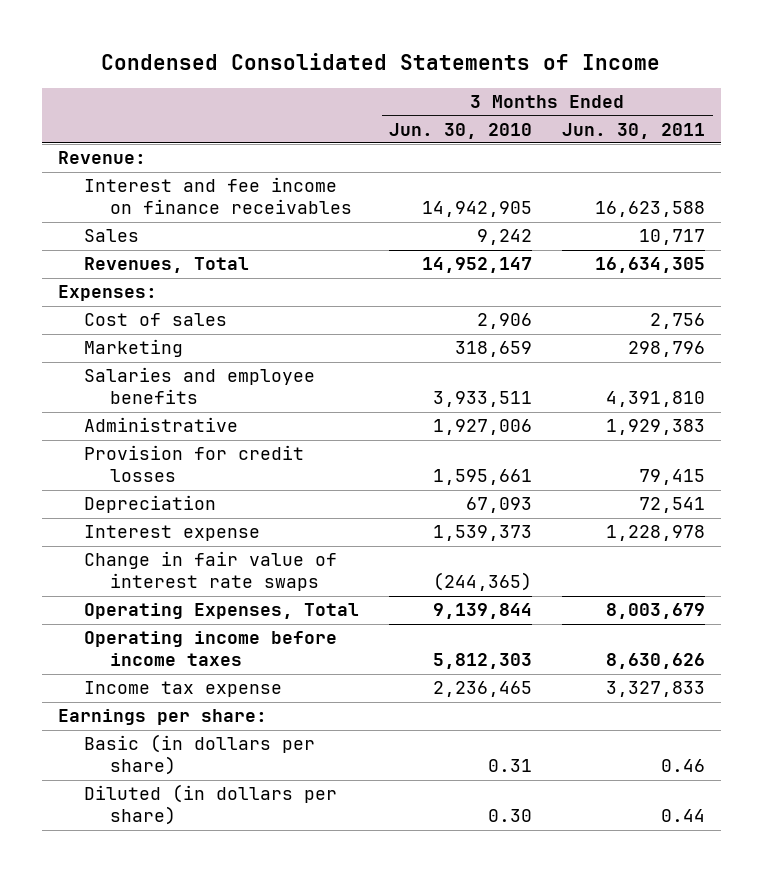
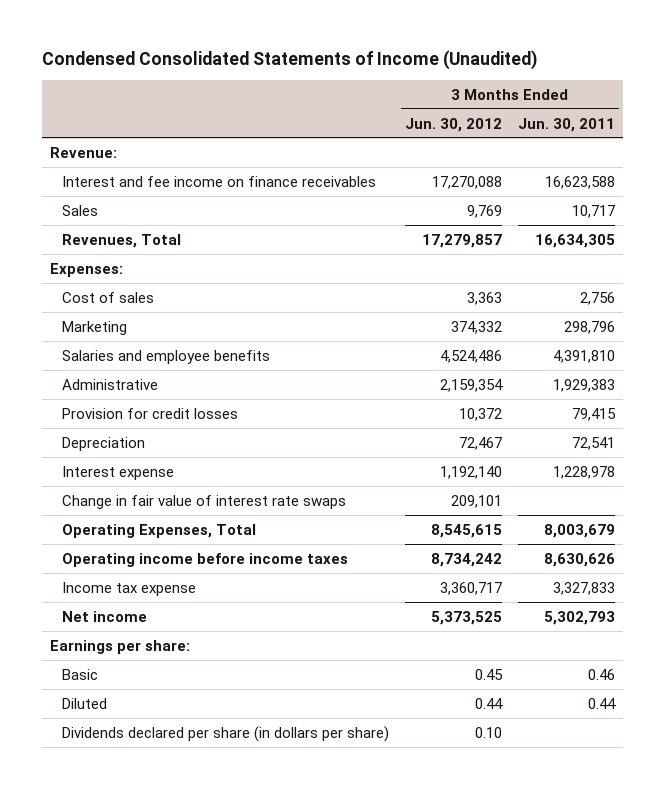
- Condensed Consolidated Statements of Income
+ Condensed Consolidated Statements of Income (Unaudited)
- | 3 Months Ended Jun. 30, 2010 | 3 Months Ended Jun. 30, 2011
+ | 3 Months Ended Jun. 30, 2012 | 3 Months Ended Jun. 30, 2011
+ Net income | 5,373,525 | 5,302,793
- Basic (in dollars per share) | 0.31 | 0.46
- Diluted (in dollars per share) | 0.30 | 0.44
+ Basic | 0.45 | 0.46
+ Diluted | 0.44 | 0.44
+ Dividends declared per share (in dollars per share) | 0.10 |

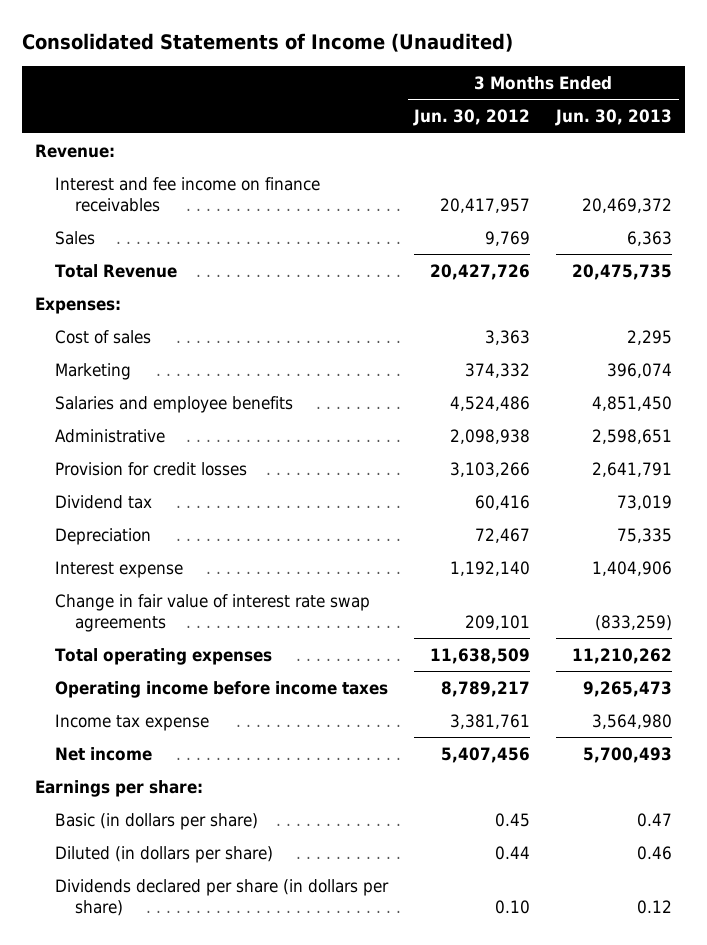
- Condensed Consolidated Statements of Income (Unaudited)
+ Consolidated Statements of Income (Unaudited)
- | 3 Months Ended Jun. 30, 2012 | 3 Months Ended Jun. 30, 2011
+ | 3 Months Ended Jun. 30, 2012 | 3 Months Ended Jun. 30, 2013
- Interest and fee income on finance receivables | 17,270,088 | 16,623,588
+ Interest and fee income on finance receivables | 20,417,957 | 20,469,372
- Revenues, Total | 17,279,857 | 16,634,305
+ Total Revenue | 20,427,726 | 20,475,735
- Administrative | 2,159,354 | 1,929,383
- Provision for credit losses | 10,372 | 79,415
+ Administrative | 2,098,938 | 2,598,651
+ Provision for credit losses | 3,103,266 | 2,641,791
+ Dividend tax | 60,416 | 73,019
- Change in fair value of interest rate swaps | 209,101 |
- Operating Expenses, Total | 8,545,615 | 8,003,679
- Operating income before income taxes | 8,734,242 | 8,630,626
- Income tax expense | 3,360,717 | 3,327,833
- Net income | 5,373,525 | 5,302,793
+ Change in fair value of interest rate swap agreements | 209,101 | (833,259)
+ Total operating expenses | 11,638,509 | 11,210,262
+ Operating income before income taxes | 8,789,217 | 9,265,473
+ Income tax expense | 3,381,761 | 3,564,980
+ Net income | 5,407,456 | 5,700,493
- Basic | 0.45 | 0.46
- Diluted | 0.44 | 0.44
+ Basic (in dollars per share) | 0.45 | 0.47
+ Diluted (in dollars per share) | 0.44 | 0.46

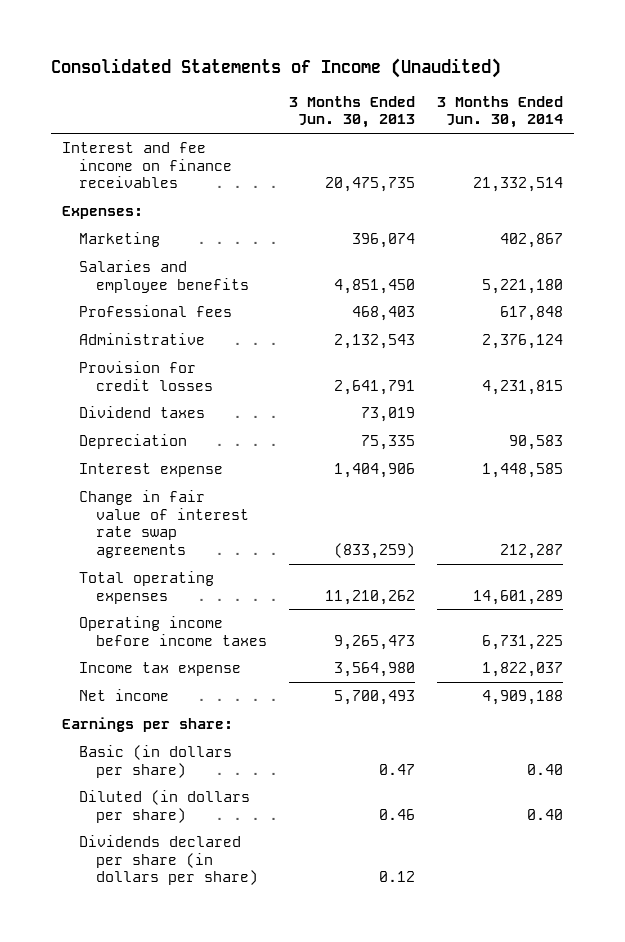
- | 3 Months Ended Jun. 30, 2012 | 3 Months Ended Jun. 30, 2013
+ | 3 Months Ended Jun. 30, 2013 | 3 Months Ended Jun. 30, 2014
- Revenue:
- Interest and fee income on finance receivables | 20,417,957 | 20,469,372
- Sales | 9,769 | 6,363
- Total Revenue | 20,427,726 | 20,475,735
+ Interest and fee income on finance receivables | 20,475,735 | 21,332,514
- Cost of sales | 3,363 | 2,295
- Administrative | 2,098,938 | 2,598,651
+ Professional fees | 468,403 | 617,848
+ Administrative | 2,132,543 | 2,376,124
- Dividend tax | 60,416 | 73,019
+ Dividend taxes | 73,019 |

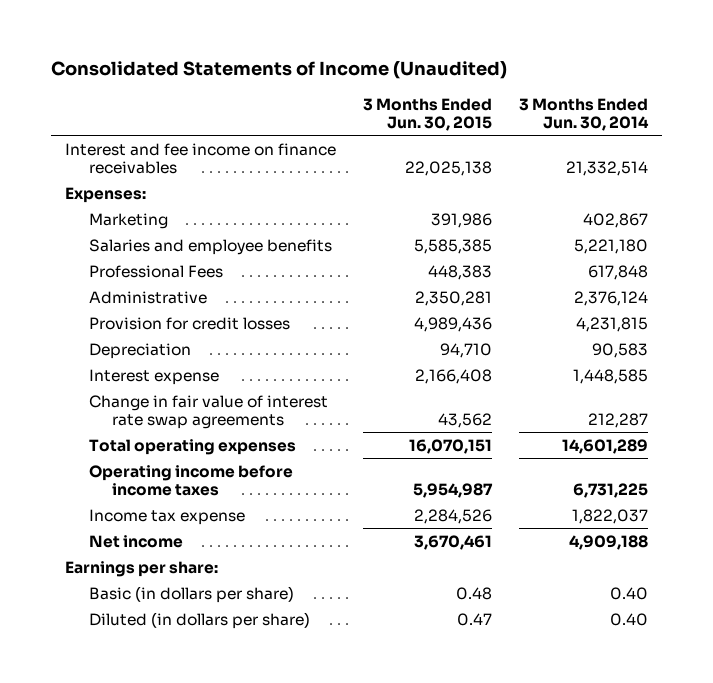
- | 3 Months Ended Jun. 30, 2013 | 3 Months Ended Jun. 30, 2014
+ | 3 Months Ended Jun. 30, 2015 | 3 Months Ended Jun. 30, 2014
- Professional fees | 468,403 | 617,848
+ Professional Fees | 448,383 | 617,848
- Dividend taxes | 73,019 |
- Dividends declared per share (in dollars per share) | 0.12 |

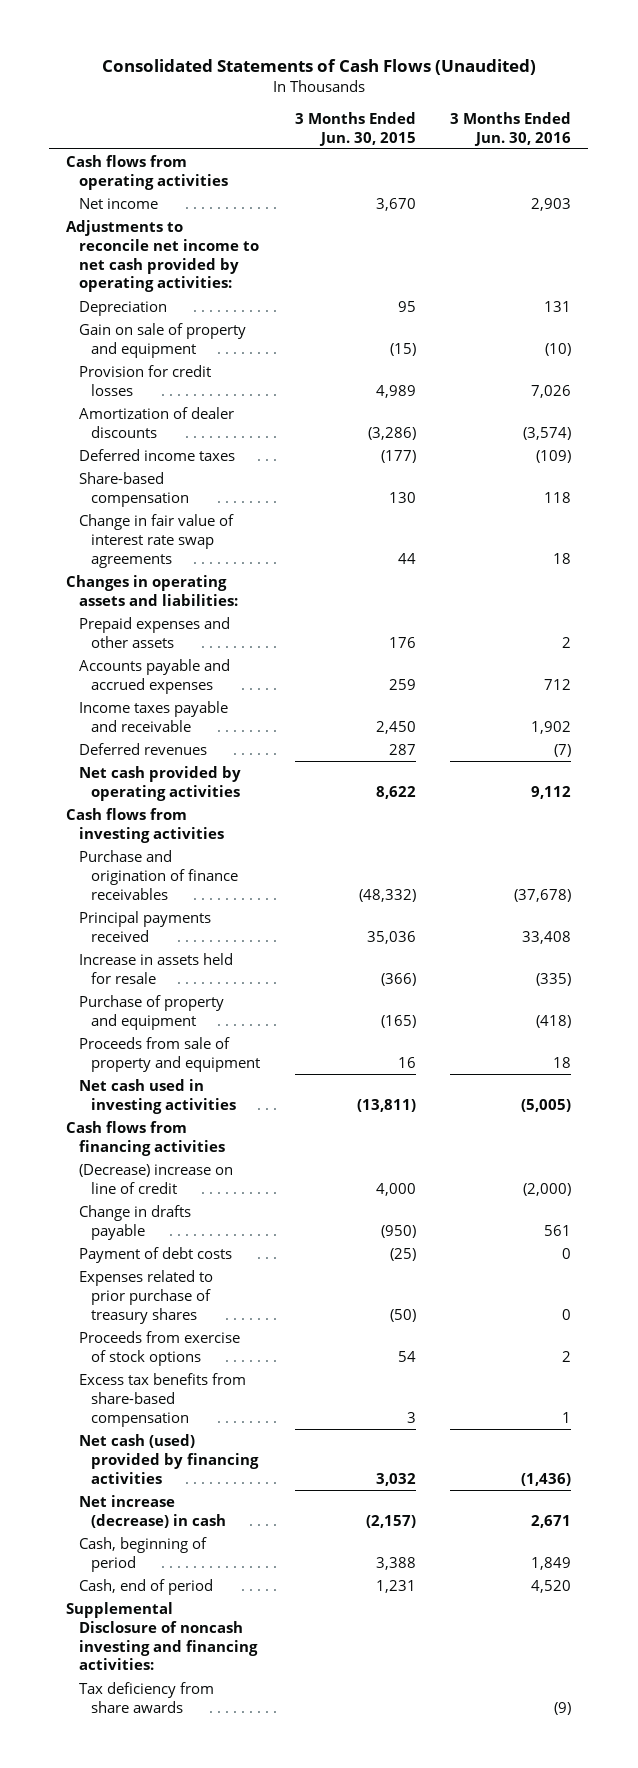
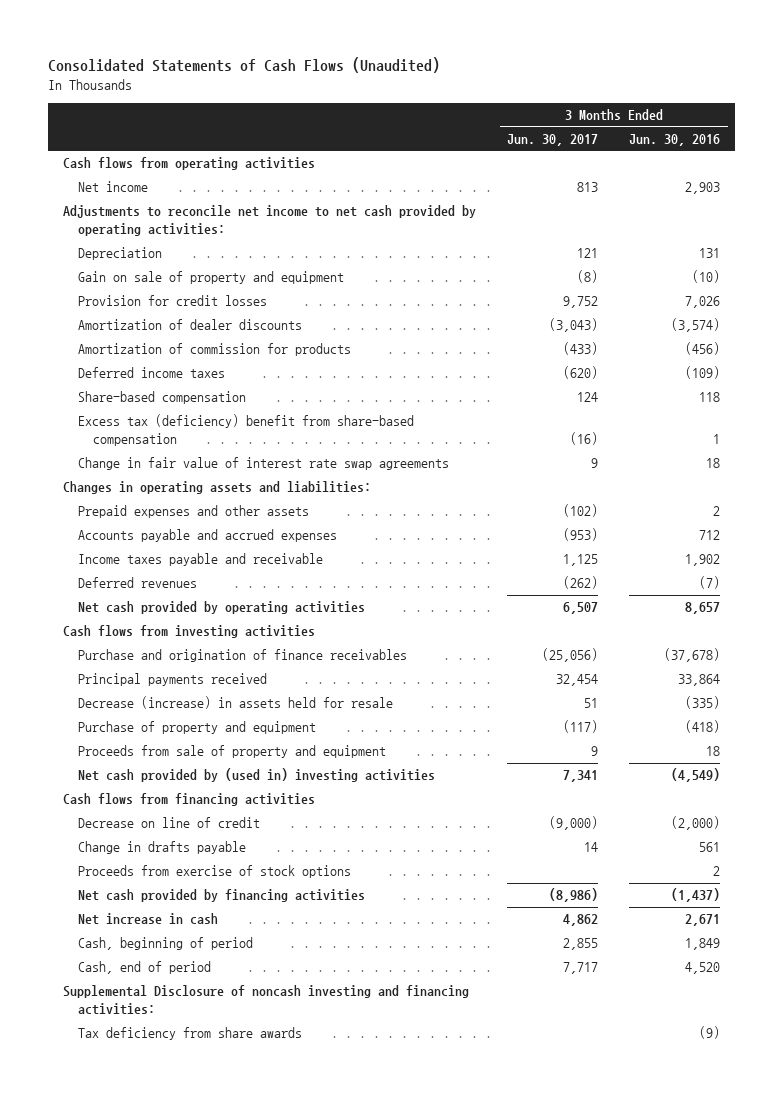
- | 3 Months Ended Jun. 30, 2015 | 3 Months Ended Jun. 30, 2016
+ | 3 Months Ended Jun. 30, 2017 | 3 Months Ended Jun. 30, 2016
+ Amortization of commission for products | (433) | (456)
+ Excess tax (deficiency) benefit from share-based compensation | (16) | 1
- Net cash provided by operating activities | 8,622 | 9,112
+ Net cash provided by operating activities | 6,507 | 8,657
- Principal payments received | 35,036 | 33,408
- Increase in assets held for resale | (366) | (335)
+ Principal payments received | 32,454 | 33,864
+ Decrease (increase) in assets held for resale | 51 | (335)
- Net cash used in investing activities | (13,811) | (5,005)
+ Net cash provided by (used in) investing activities | 7,341 | (4,549)
- (Decrease) increase on line of credit | 4,000 | (2,000)
+ Decrease on line of credit | (9,000) | (2,000)
- Payment of debt costs | (25) | 0
- Expenses related to prior purchase of treasury shares | (50) | 0
- Excess tax benefits from share-based compensation | 3 | 1
- Net cash (used) provided by financing activities | 3,032 | (1,436)
- Net increase (decrease) in cash | (2,157) | 2,671
+ Net cash provided by financing activities | (8,986) | (1,437)
+ Net increase in cash | 4,862 | 2,671

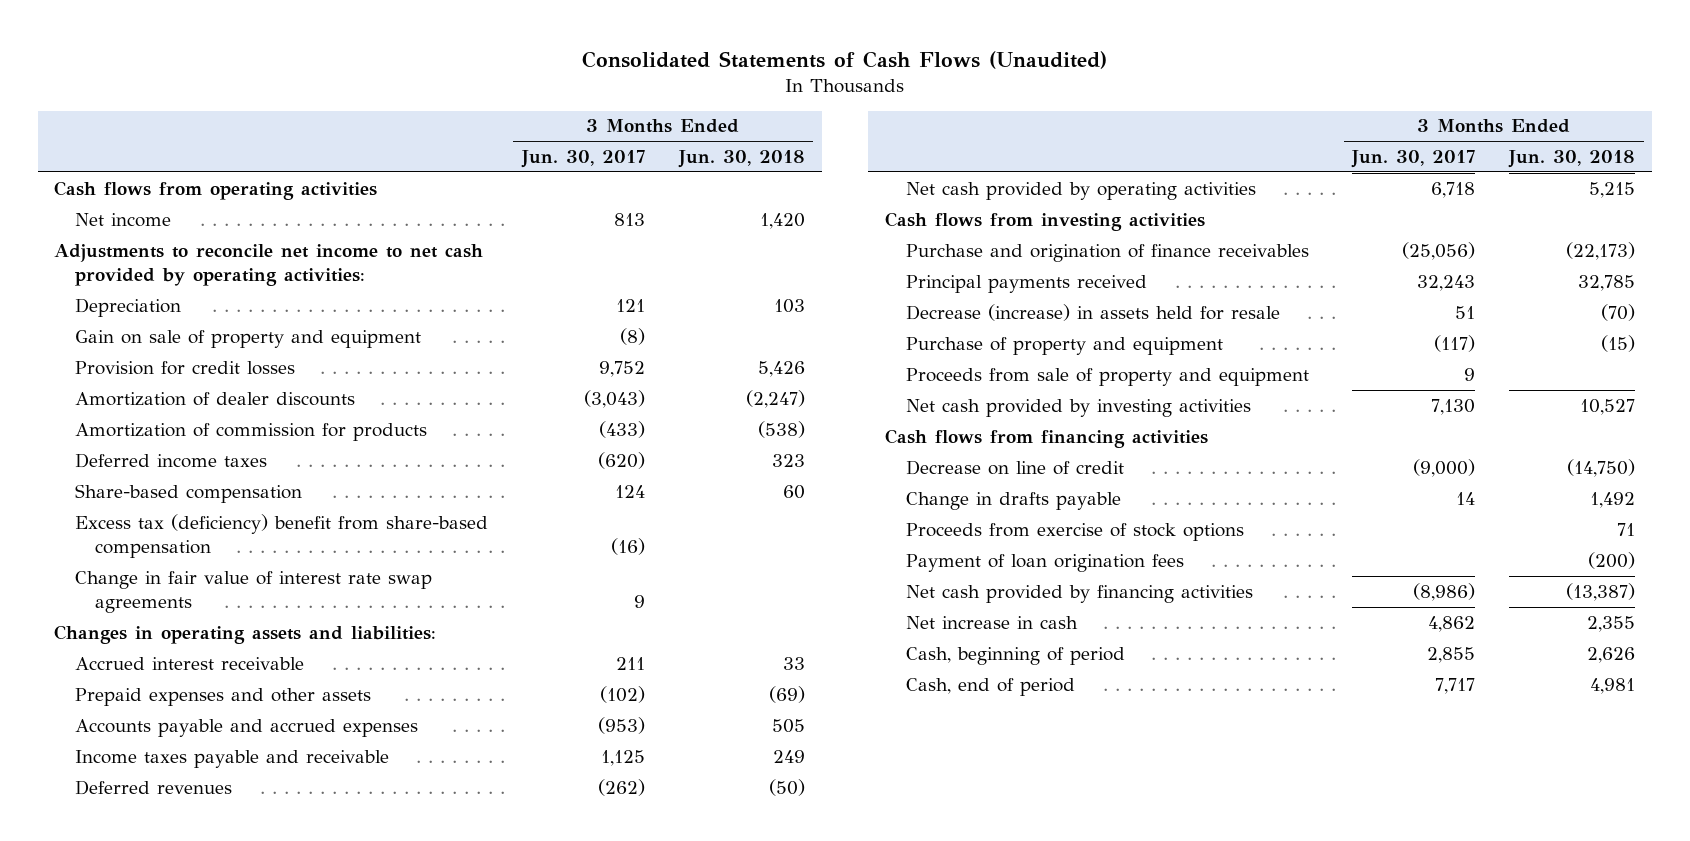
- | 3 Months Ended Jun. 30, 2017 | 3 Months Ended Jun. 30, 2016
+ | 3 Months Ended Jun. 30, 2017 | 3 Months Ended Jun. 30, 2018
+ Accrued interest receivable | 211 | 33
- Net cash provided by operating activities | 6,507 | 8,657
+ Net cash provided by operating activities | 6,718 | 5,215
- Principal payments received | 32,454 | 33,864
+ Principal payments received | 32,243 | 32,785
- Net cash provided by (used in) investing activities | 7,341 | (4,549)
+ Net cash provided by investing activities | 7,130 | 10,527
+ Payment of loan origination fees | | (200)
- Supplemental Disclosure of noncash investing and financing activities:
- Tax deficiency from share awards | | (9)

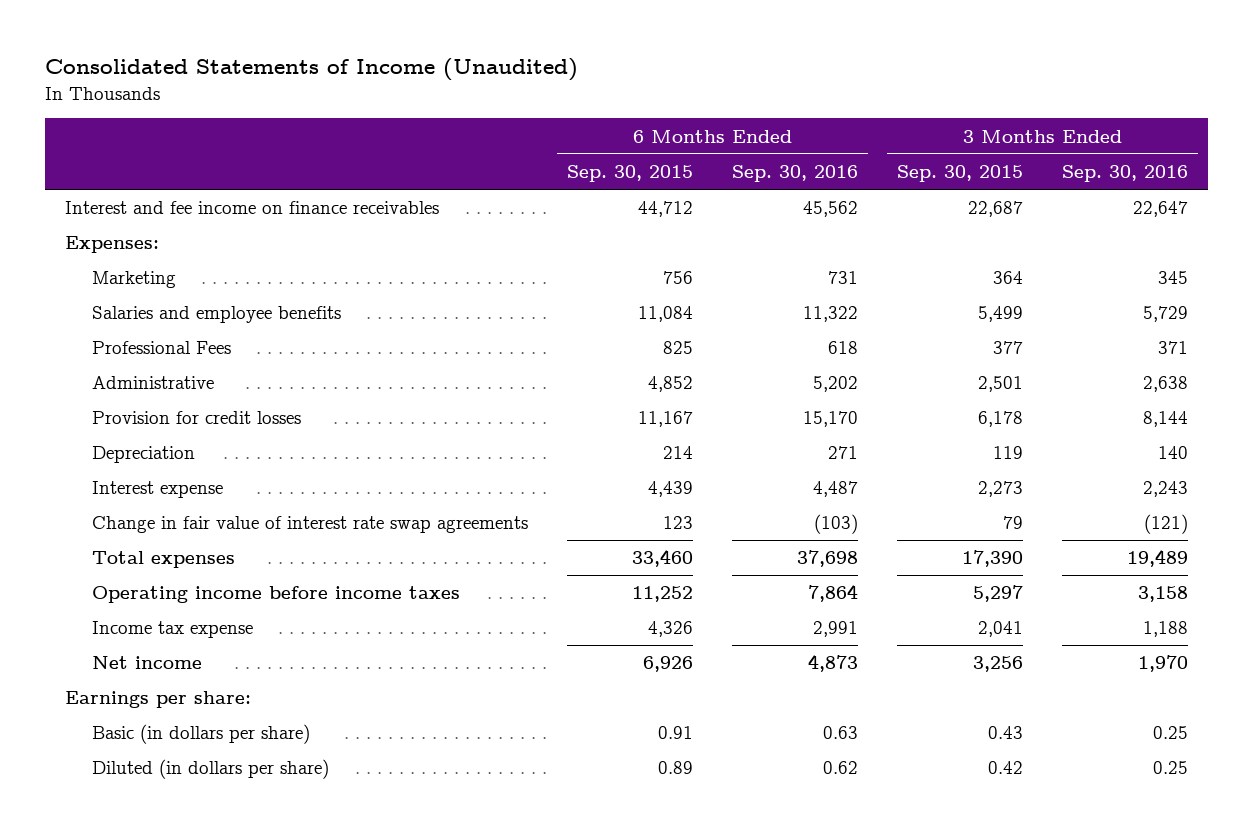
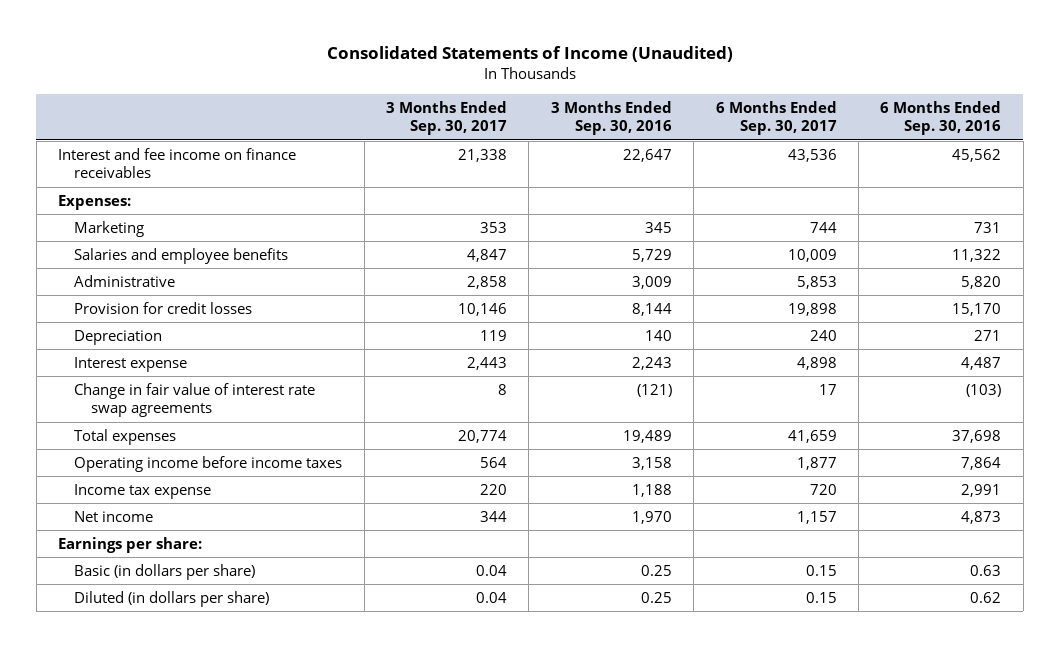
- | 6 Months Ended Sep. 30, 2015 | 6 Months Ended Sep. 30, 2016 | 3 Months Ended Sep. 30, 2015 | 3 Months Ended Sep. 30, 2016
+ | 3 Months Ended Sep. 30, 2017 | 3 Months Ended Sep. 30, 2016 | 6 Months Ended Sep. 30, 2017 | 6 Months Ended Sep. 30, 2016
- Professional Fees | 825 | 618 | 377 | 371
- Administrative | 4,852 | 5,202 | 2,501 | 2,638
+ Administrative | 2,858 | 3,009 | 5,853 | 5,820

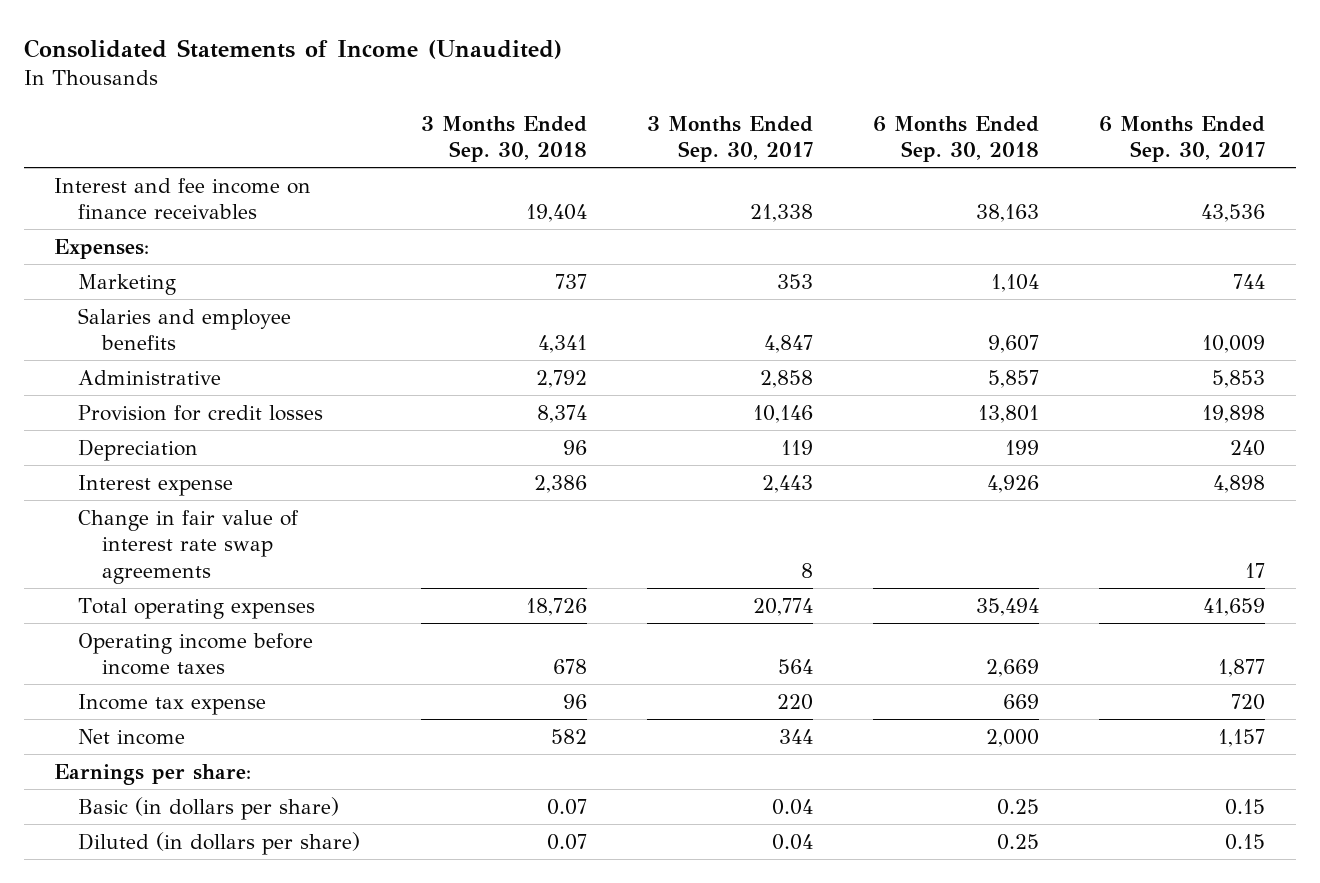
- | 3 Months Ended Sep. 30, 2017 | 3 Months Ended Sep. 30, 2016 | 6 Months Ended Sep. 30, 2017 | 6 Months Ended Sep. 30, 2016
+ | 3 Months Ended Sep. 30, 2018 | 3 Months Ended Sep. 30, 2017 | 6 Months Ended Sep. 30, 2018 | 6 Months Ended Sep. 30, 2017
- Total expenses | 20,774 | 19,489 | 41,659 | 37,698
+ Total operating expenses | 18,726 | 20,774 | 35,494 | 41,659

